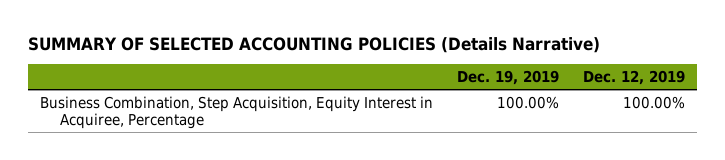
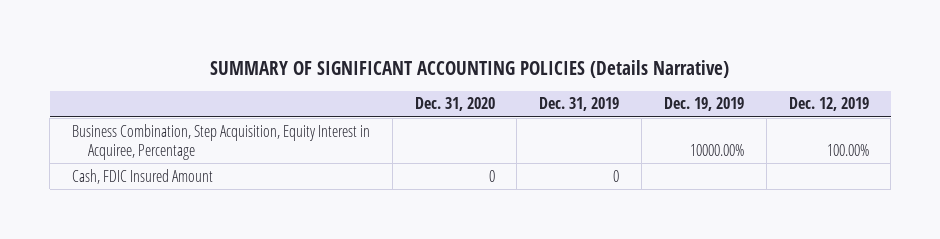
- SUMMARY OF SELECTED ACCOUNTING POLICIES (Details Narrative)
+ SUMMARY OF SIGNIFICANT ACCOUNTING POLICIES (Details Narrative)
- | Dec. 19, 2019 | Dec. 12, 2019
+ | Dec. 31, 2020 | Dec. 31, 2019 | Dec. 19, 2019 | Dec. 12, 2019
- Business Combination, Step Acquisition, Equity Interest in Acquiree, Percentage | 100.00% | 100.00%
+ Business Combination, Step Acquisition, Equity Interest in Acquiree, Percentage | | | 10000.00% | 100.00%
+ Cash, FDIC Insured Amount | 0 | 0 | |

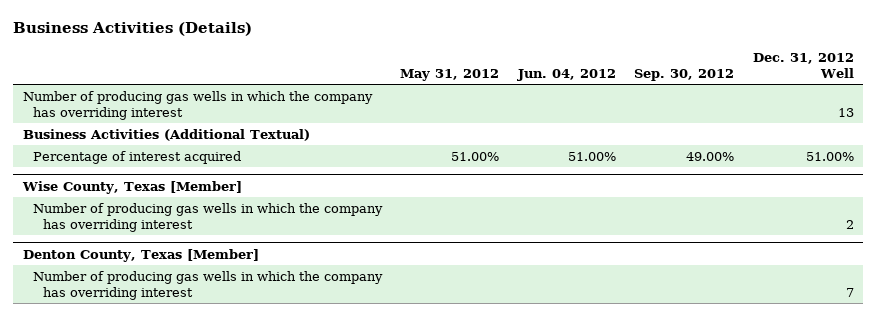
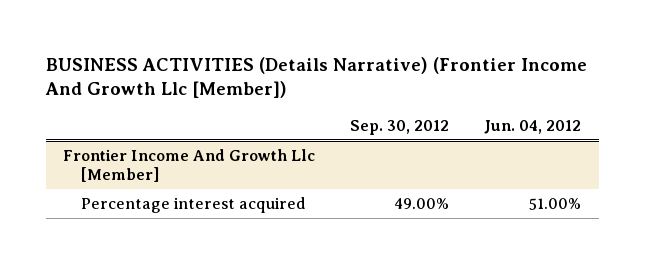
- Business Activities (Details)
+ BUSINESS ACTIVITIES (Details Narrative) (Frontier Income And Growth Llc [Member])
- | May 31, 2012 | Jun. 04, 2012 | Sep. 30, 2012 | Dec. 31, 2012 Well
+ | Sep. 30, 2012 | Jun. 04, 2012
- Number of producing gas wells in which the company has overriding interest | | | | 13
- Business Activities (Additional Textual)
- Percentage of interest acquired | 51.00% | 51.00% | 49.00% | 51.00%
- Wise County, Texas [Member]
- Number of producing gas wells in which the company has overriding interest | | | | 2
- Denton County, Texas [Member]
- Number of producing gas wells in which the company has overriding interest | | | | 7
+ Frontier Income And Growth Llc [Member]
+ Percentage interest acquired | 49.00% | 51.00%

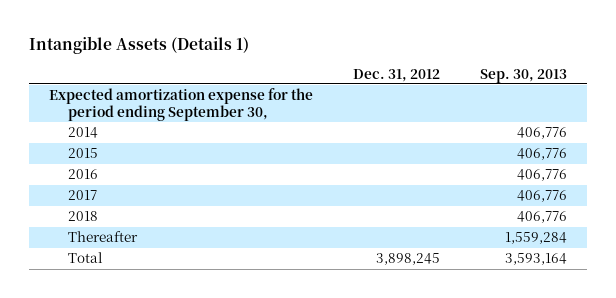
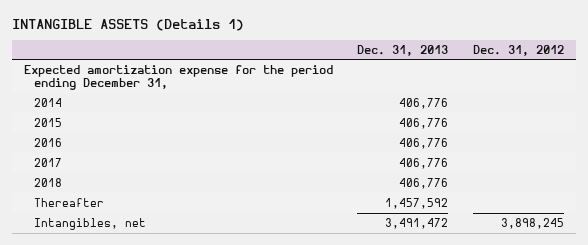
- Intangible Assets (Details 1)
+ INTANGIBLE ASSETS (Details 1)
- | Dec. 31, 2012 | Sep. 30, 2013
+ | Dec. 31, 2013 | Dec. 31, 2012
- Expected amortization expense for the period ending September 30,
+ Expected amortization expense for the period ending December 31,
- Total | 3,898,245 | 3,593,164
+ Intangibles, net | 3,491,472 | 3,898,245

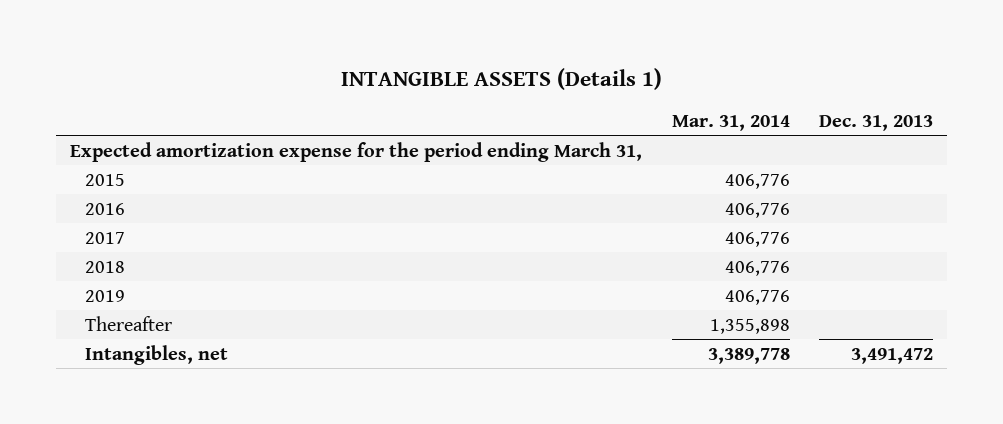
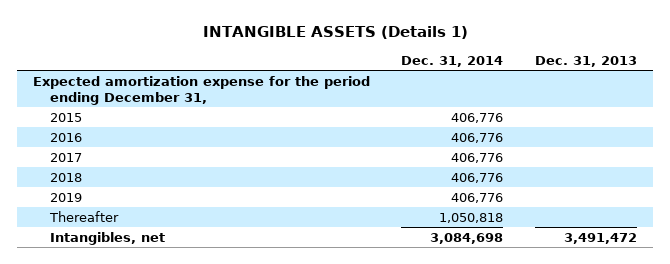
- | Mar. 31, 2014 | Dec. 31, 2013
+ | Dec. 31, 2014 | Dec. 31, 2013
- Expected amortization expense for the period ending March 31,
+ Expected amortization expense for the period ending December 31,

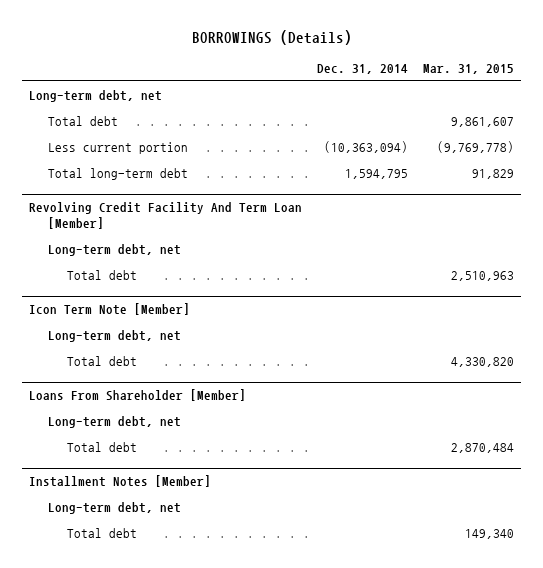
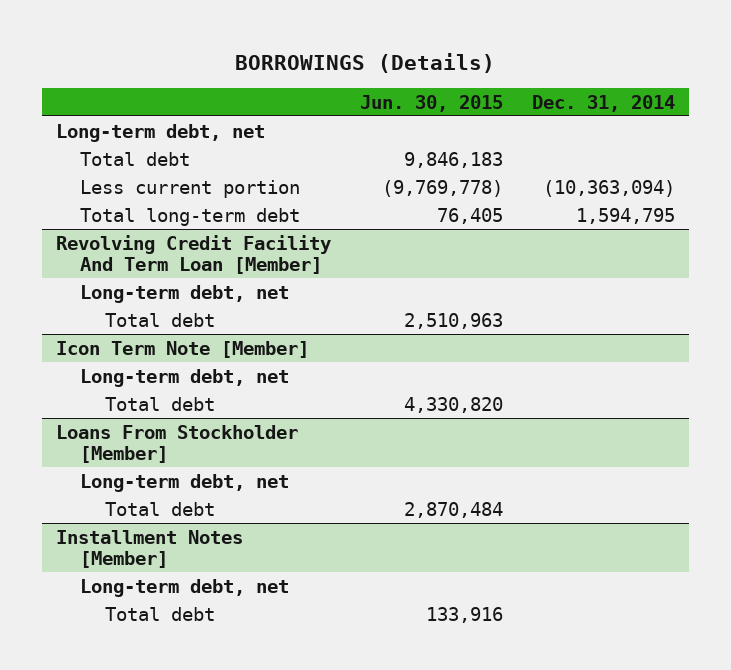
- | Dec. 31, 2014 | Mar. 31, 2015
+ | Jun. 30, 2015 | Dec. 31, 2014
- Loans From Shareholder [Member]
+ Loans From Stockholder [Member]

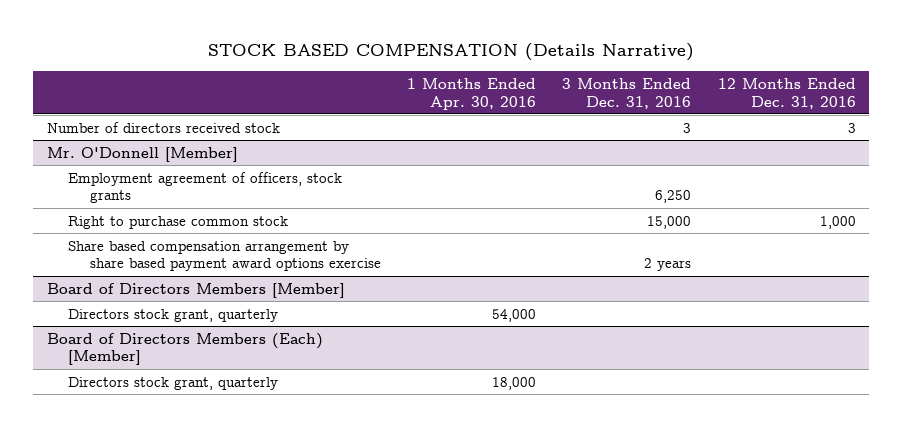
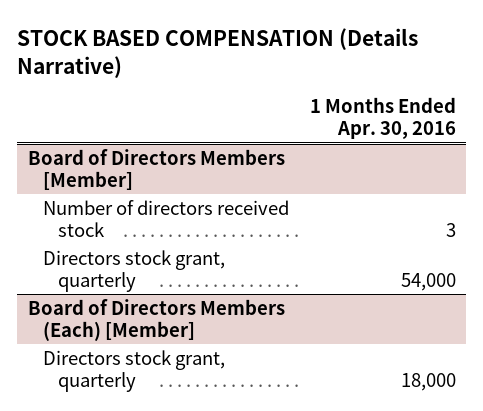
- | 1 Months Ended Apr. 30, 2016 | 3 Months Ended Dec. 31, 2016 | 12 Months Ended Dec. 31, 2016
+ | 1 Months Ended Apr. 30, 2016
- Number of directors received stock | | 3 | 3
- Mr. O'Donnell [Member]
- Employment agreement of officers, stock grants | | 6,250 |
- Right to purchase common stock | | 15,000 | 1,000
- Share based compensation arrangement by share based payment award options exercise | | 2 years |
@ Board of Directors Members [Member]
+ Number of directors received stock | 3

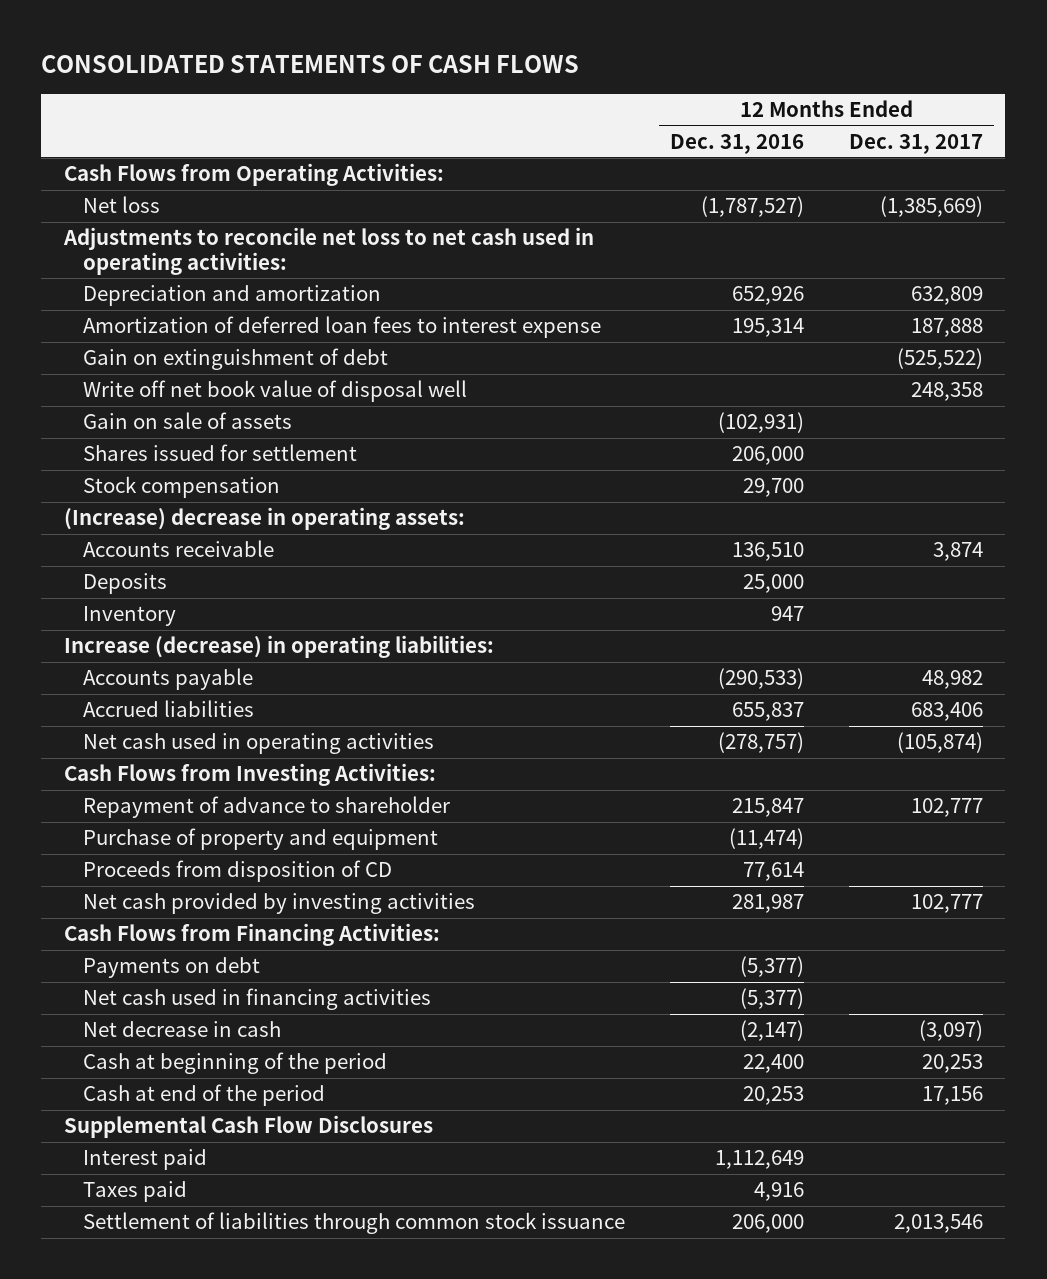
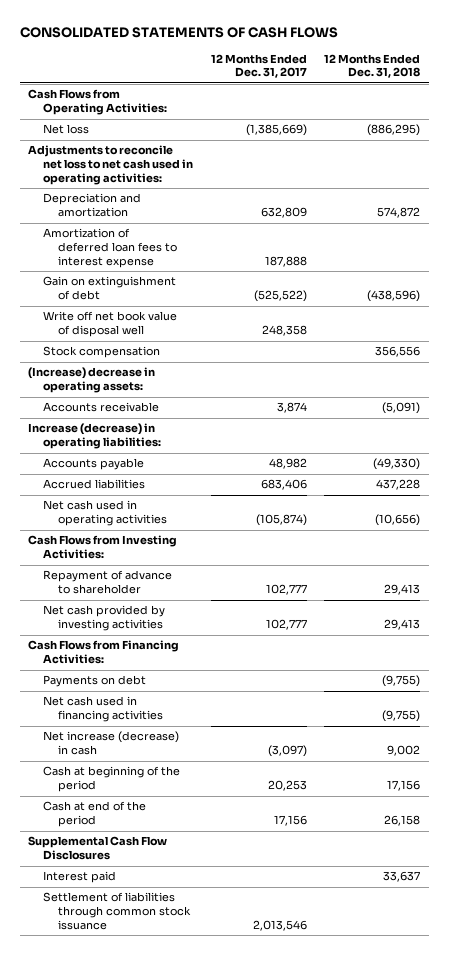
- | 12 Months Ended Dec. 31, 2016 | 12 Months Ended Dec. 31, 2017
+ | 12 Months Ended Dec. 31, 2017 | 12 Months Ended Dec. 31, 2018
- Gain on sale of assets | (102,931) |
- Shares issued for settlement | 206,000 |
- Deposits | 25,000 |
- Inventory | 947 |
- Purchase of property and equipment | (11,474) |
- Proceeds from disposition of CD | 77,614 |
- Net decrease in cash | (2,147) | (3,097)
+ Net increase (decrease) in cash | (3,097) | 9,002
- Taxes paid | 4,916 |

